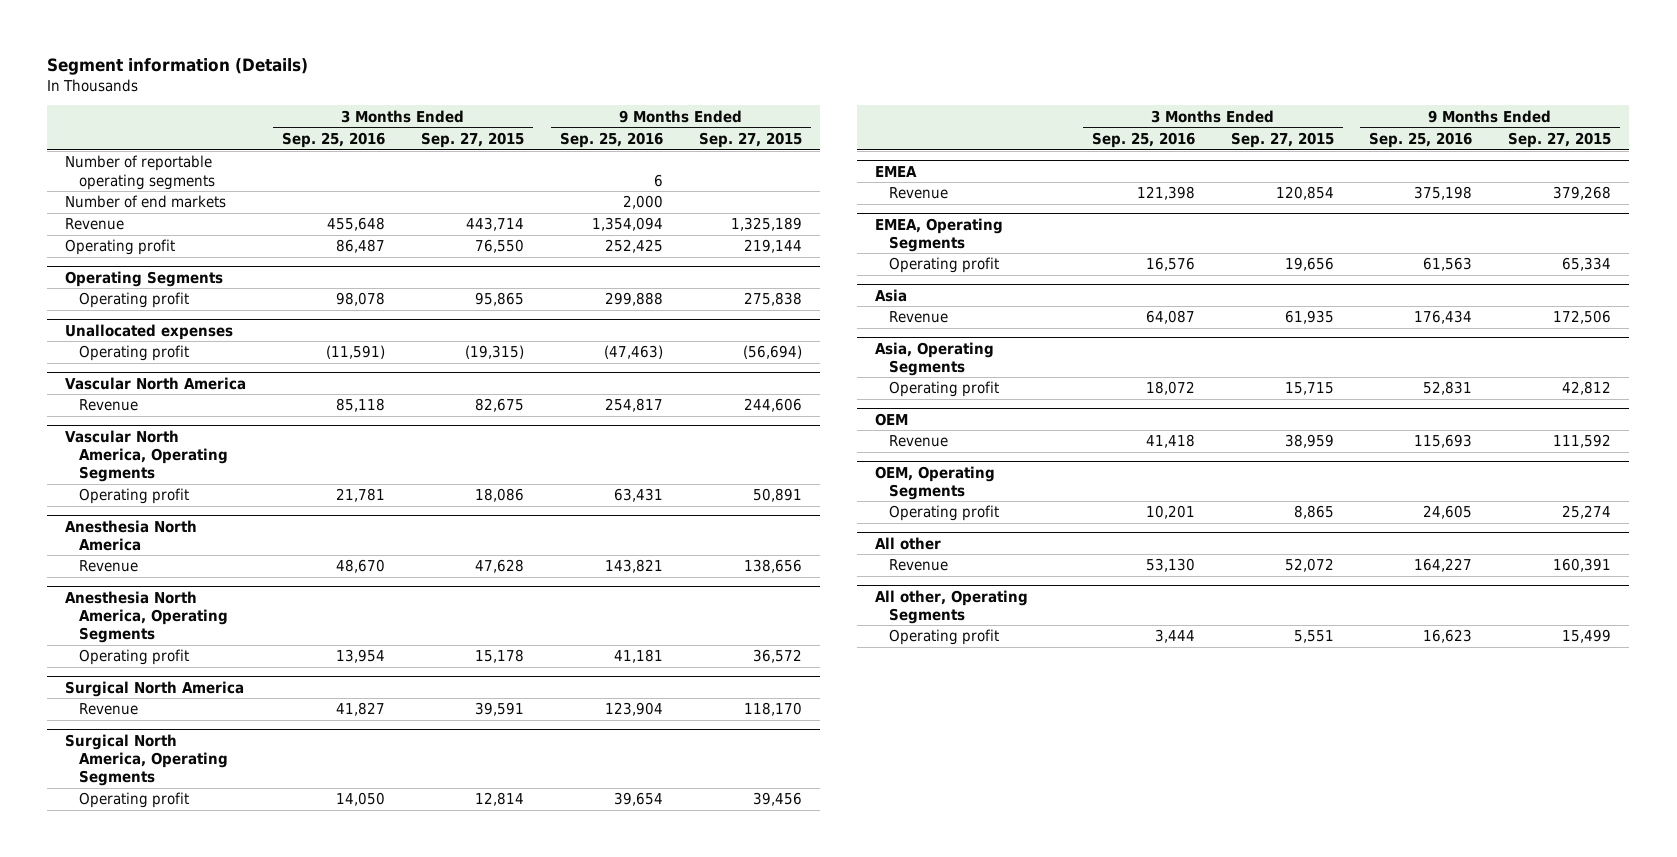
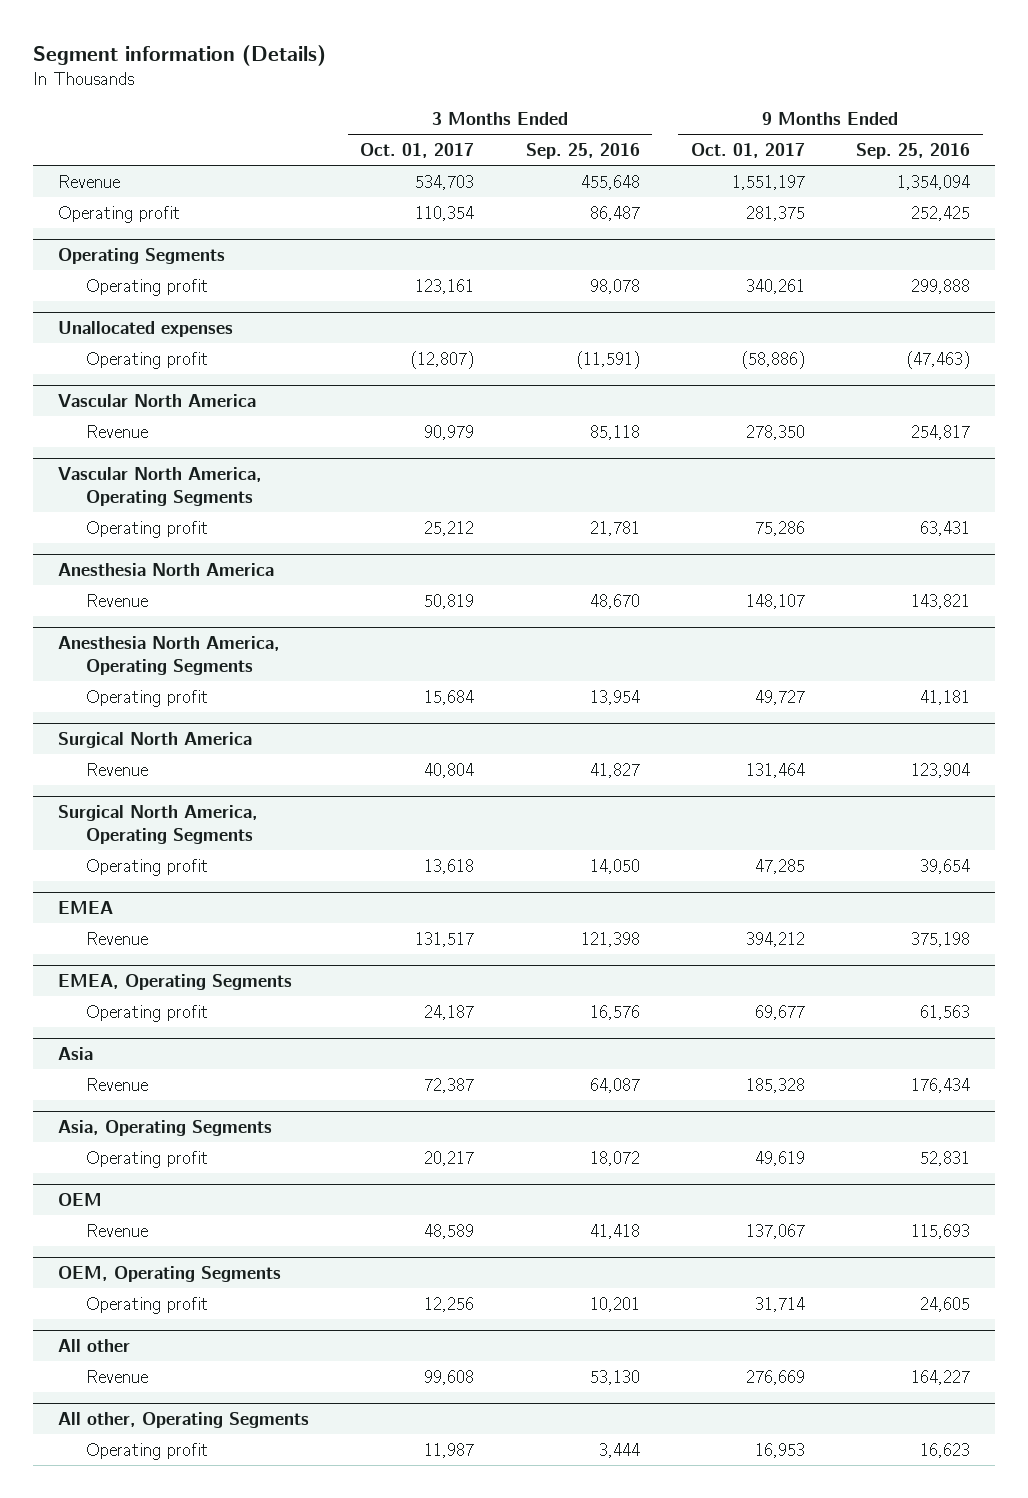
- | 3 Months Ended Sep. 25, 2016 | 3 Months Ended Sep. 27, 2015 | 9 Months Ended Sep. 25, 2016 | 9 Months Ended Sep. 27, 2015
+ | 3 Months Ended Oct. 01, 2017 | 3 Months Ended Sep. 25, 2016 | 9 Months Ended Oct. 01, 2017 | 9 Months Ended Sep. 25, 2016
- Number of reportable operating segments | | | 6 |
- Number of end markets | | | 2,000 |

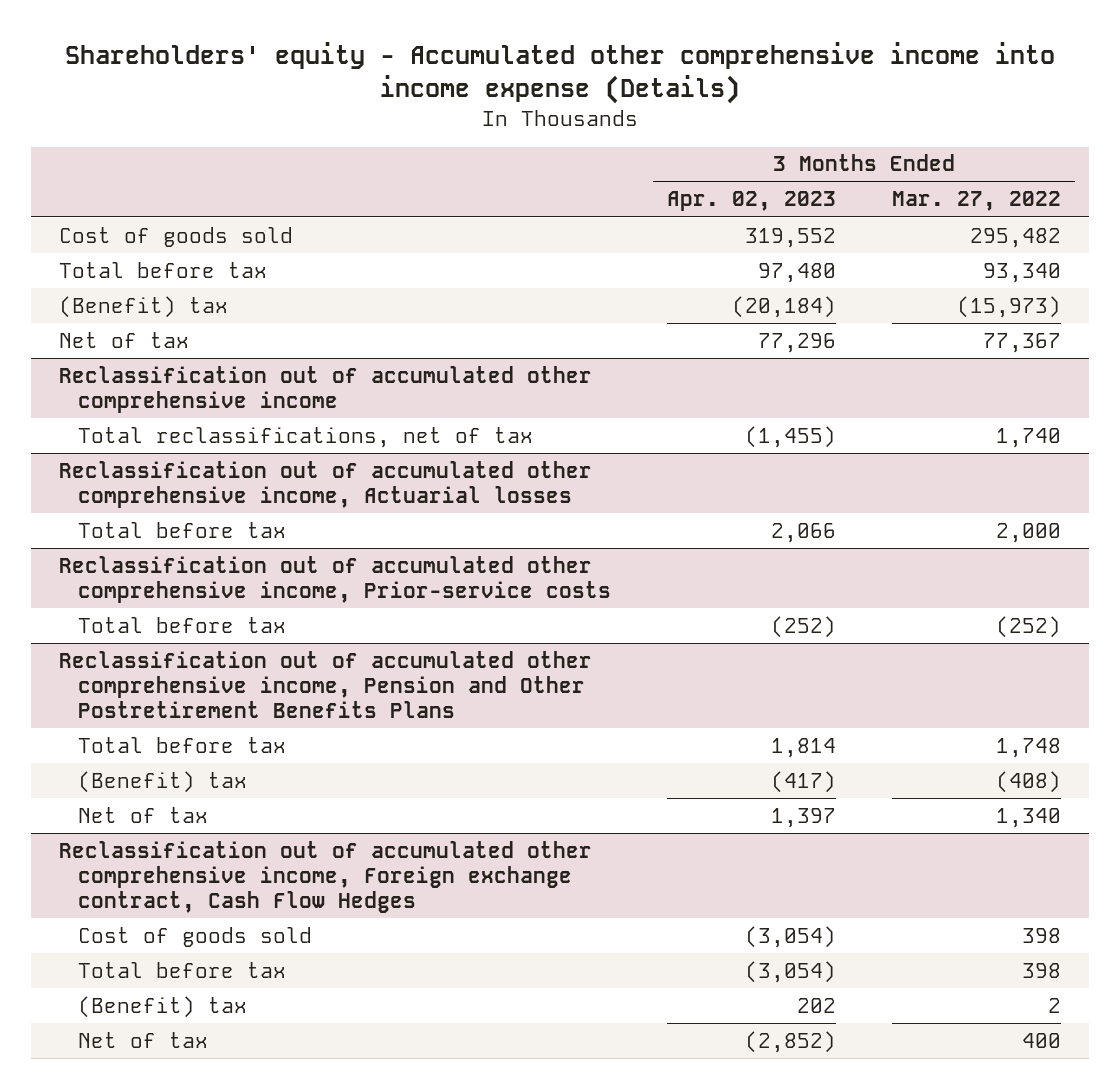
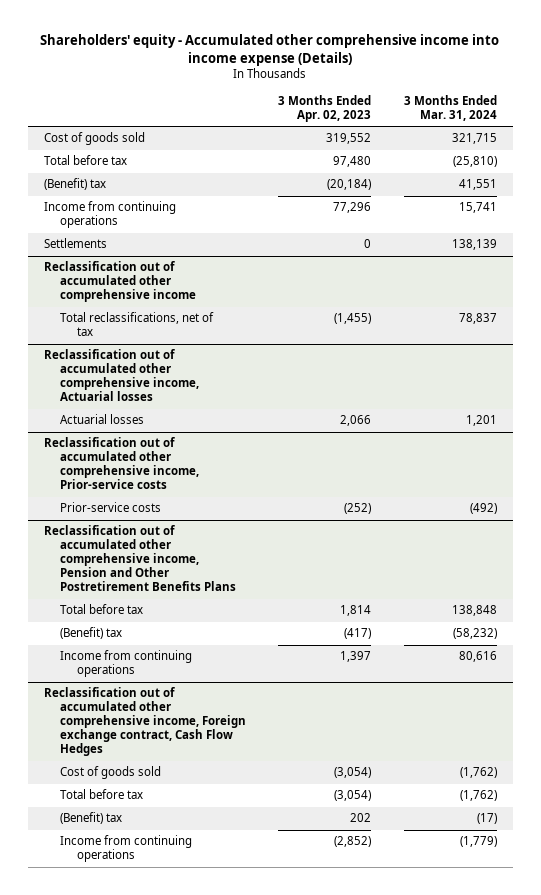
- | 3 Months Ended Apr. 02, 2023 | 3 Months Ended Mar. 27, 2022
+ | 3 Months Ended Apr. 02, 2023 | 3 Months Ended Mar. 31, 2024
- Net of tax | 77,296 | 77,367
+ Income from continuing operations | 77,296 | 15,741
+ Settlements | 0 | 138,139
@ Reclassification out of accumulated other comprehensive income, Actuarial losses
- Total before tax | 2,066 | 2,000
+ Actuarial losses | 2,066 | 1,201
@ Reclassification out of accumulated other comprehensive income, Prior-service costs
- Total before tax | (252) | (252)
+ Prior-service costs | (252) | (492)
@ Reclassification out of accumulated other comprehensive income, Pension and Other Postretirement Benefits Plans
- Net of tax | 1,397 | 1,340
+ Income from continuing operations | 1,397 | 80,616
@ Reclassification out of accumulated other comprehensive income, Foreign exchange contract, Cash Flow Hedges
- Net of tax | (2,852) | 400
+ Income from continuing operations | (2,852) | (1,779)

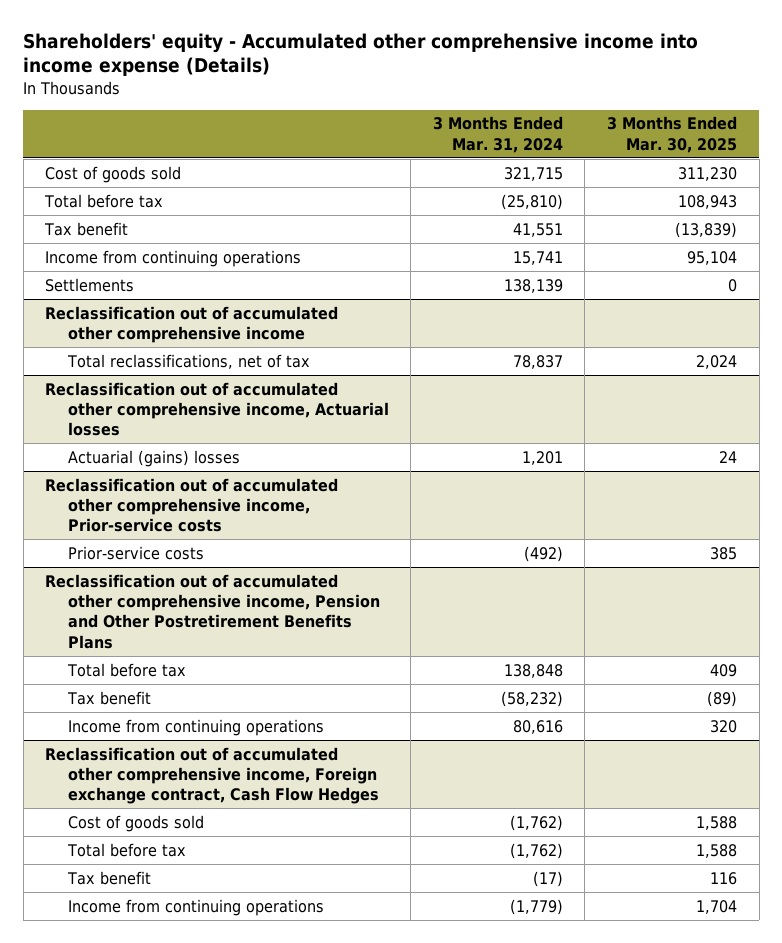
- | 3 Months Ended Apr. 02, 2023 | 3 Months Ended Mar. 31, 2024
+ | 3 Months Ended Mar. 31, 2024 | 3 Months Ended Mar. 30, 2025
- (Benefit) tax | (20,184) | 41,551
+ Tax benefit | 41,551 | (13,839)
@ Reclassification out of accumulated other comprehensive income, Actuarial losses
- Actuarial losses | 2,066 | 1,201
+ Actuarial (gains) losses | 1,201 | 24
@ Reclassification out of accumulated other comprehensive income, Pension and Other Postretirement Benefits Plans
- (Benefit) tax | (417) | (58,232)
+ Tax benefit | (58,232) | (89)
@ Reclassification out of accumulated other comprehensive income, Foreign exchange contract, Cash Flow Hedges
- (Benefit) tax | 202 | (17)
+ Tax benefit | (17) | 116

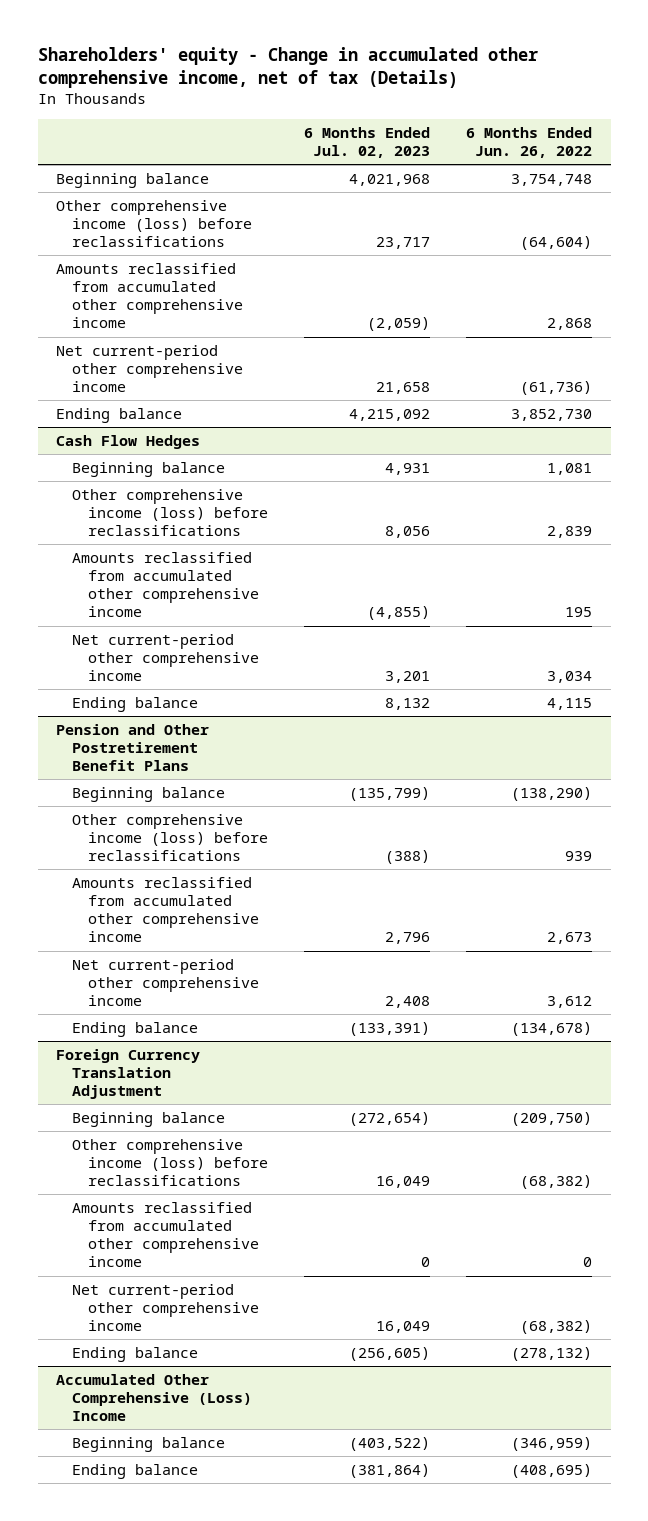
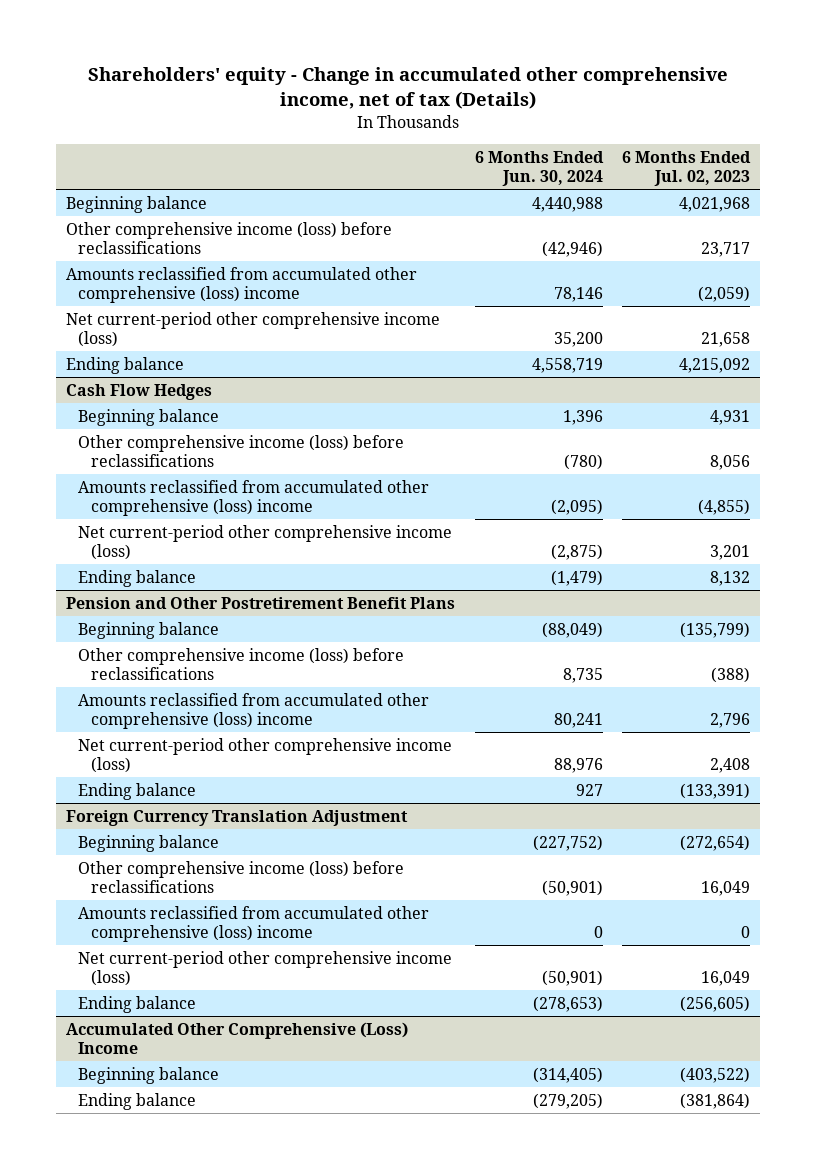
- | 6 Months Ended Jul. 02, 2023 | 6 Months Ended Jun. 26, 2022
+ | 6 Months Ended Jun. 30, 2024 | 6 Months Ended Jul. 02, 2023
- Amounts reclassified from accumulated other comprehensive income | (2,059) | 2,868
- Net current-period other comprehensive income | 21,658 | (61,736)
+ Amounts reclassified from accumulated other comprehensive (loss) income | 78,146 | (2,059)
+ Net current-period other comprehensive income (loss) | 35,200 | 21,658
@ Cash Flow Hedges
- Amounts reclassified from accumulated other comprehensive income | (4,855) | 195
- Net current-period other comprehensive income | 3,201 | 3,034
+ Amounts reclassified from accumulated other comprehensive (loss) income | (2,095) | (4,855)
+ Net current-period other comprehensive income (loss) | (2,875) | 3,201
@ Pension and Other Postretirement Benefit Plans
- Amounts reclassified from accumulated other comprehensive income | 2,796 | 2,673
- Net current-period other comprehensive income | 2,408 | 3,612
+ Amounts reclassified from accumulated other comprehensive (loss) income | 80,241 | 2,796
+ Net current-period other comprehensive income (loss) | 88,976 | 2,408
@ Foreign Currency Translation Adjustment
- Amounts reclassified from accumulated other comprehensive income | 0 | 0
- Net current-period other comprehensive income | 16,049 | (68,382)
+ Amounts reclassified from accumulated other comprehensive (loss) income | 0 | 0
+ Net current-period other comprehensive income (loss) | (50,901) | 16,049

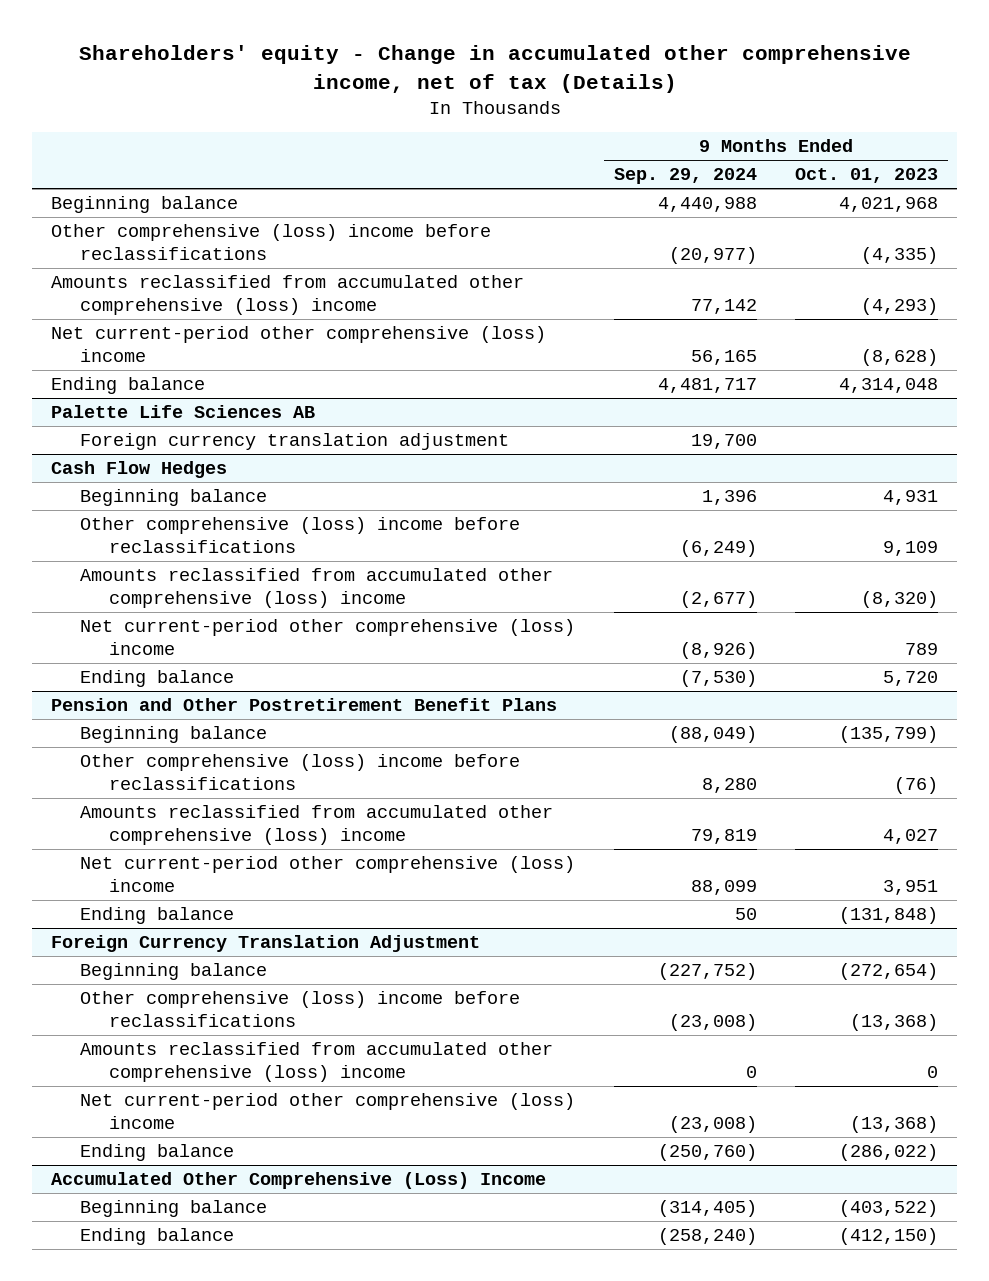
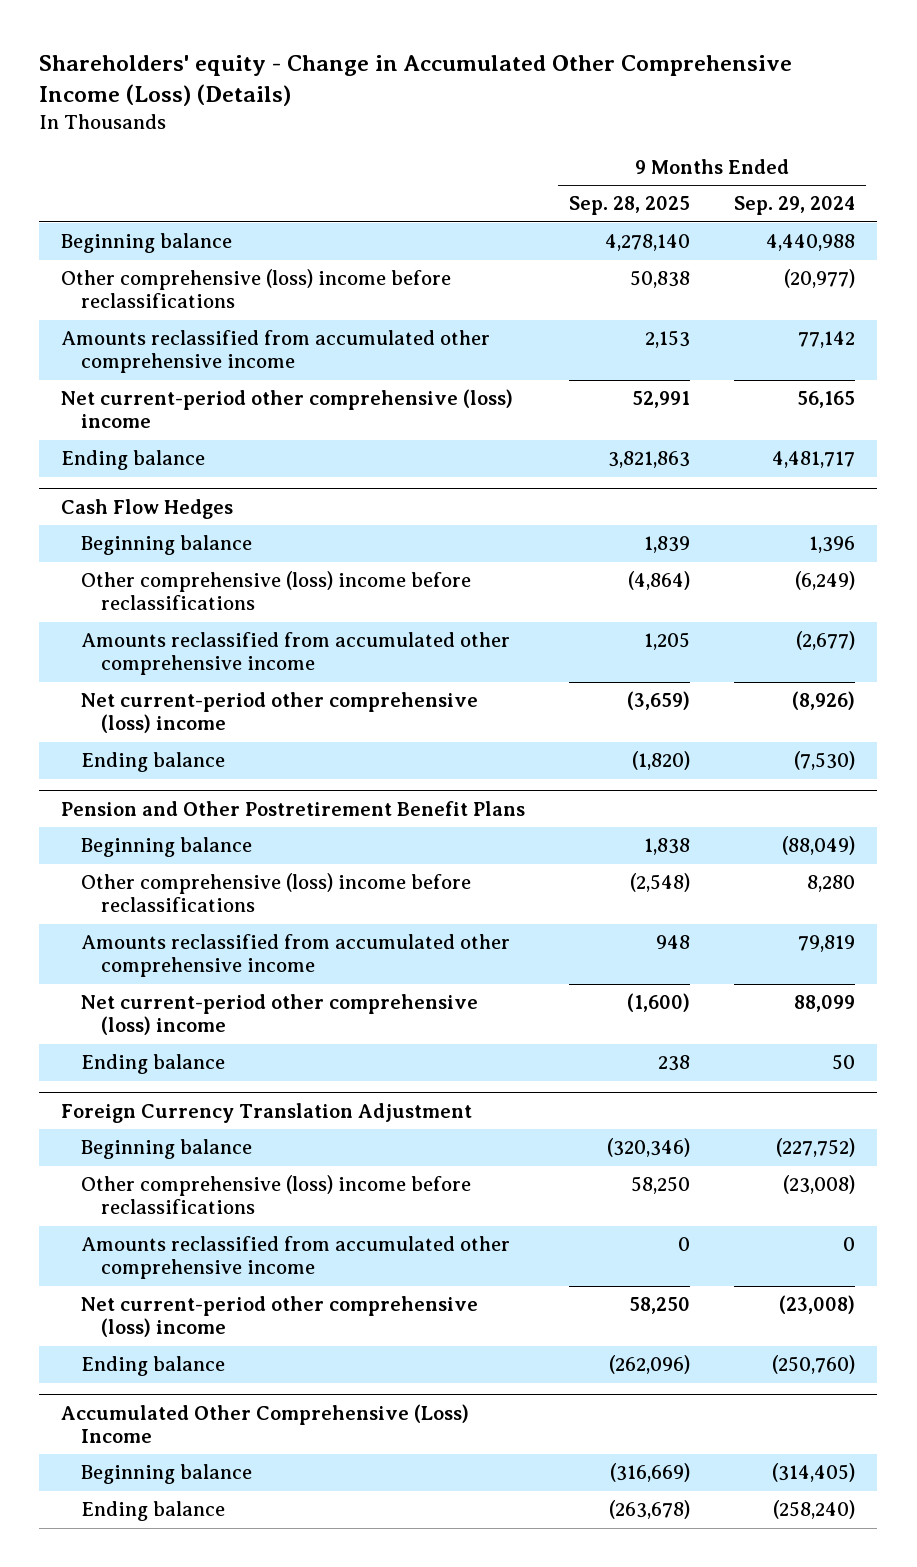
- Shareholders' equity - Change in accumulated other comprehensive income, net of tax (Details)
+ Shareholders' equity - Change in Accumulated Other Comprehensive Income (Loss) (Details)
- | 9 Months Ended Sep. 29, 2024 | 9 Months Ended Oct. 01, 2023
+ | 9 Months Ended Sep. 28, 2025 | 9 Months Ended Sep. 29, 2024
- Amounts reclassified from accumulated other comprehensive (loss) income | 77,142 | (4,293)
+ Amounts reclassified from accumulated other comprehensive income | 2,153 | 77,142
- Palette Life Sciences AB
- Foreign currency translation adjustment | 19,700 |
@ Cash Flow Hedges
- Amounts reclassified from accumulated other comprehensive (loss) income | (2,677) | (8,320)
+ Amounts reclassified from accumulated other comprehensive income | 1,205 | (2,677)
@ Pension and Other Postretirement Benefit Plans
- Amounts reclassified from accumulated other comprehensive (loss) income | 79,819 | 4,027
+ Amounts reclassified from accumulated other comprehensive income | 948 | 79,819
@ Foreign Currency Translation Adjustment
- Amounts reclassified from accumulated other comprehensive (loss) income | 0 | 0
+ Amounts reclassified from accumulated other comprehensive income | 0 | 0

